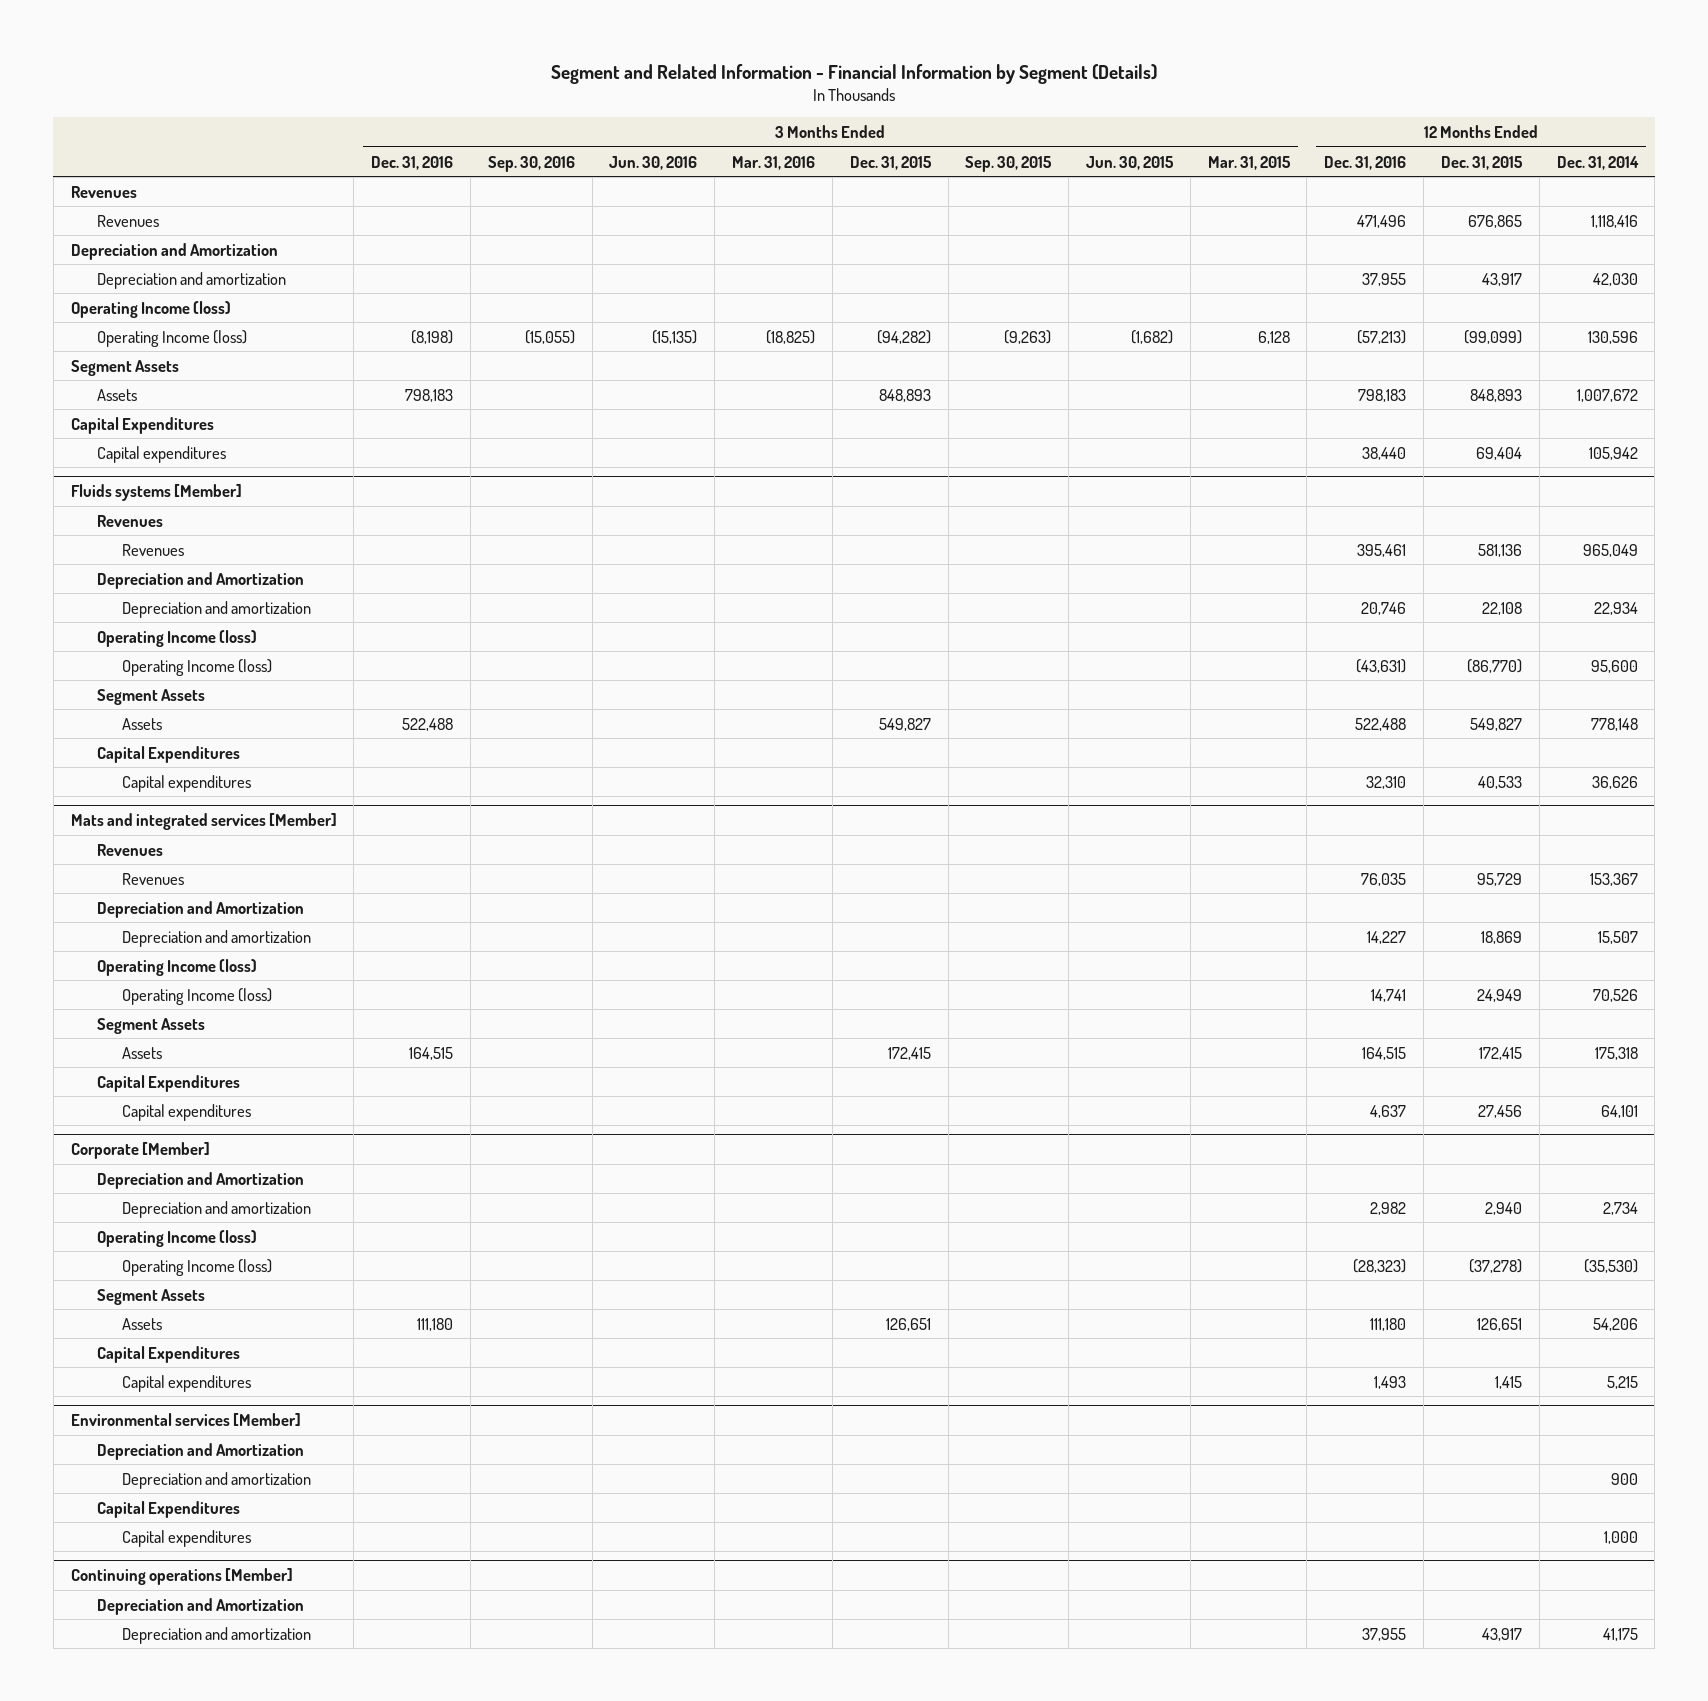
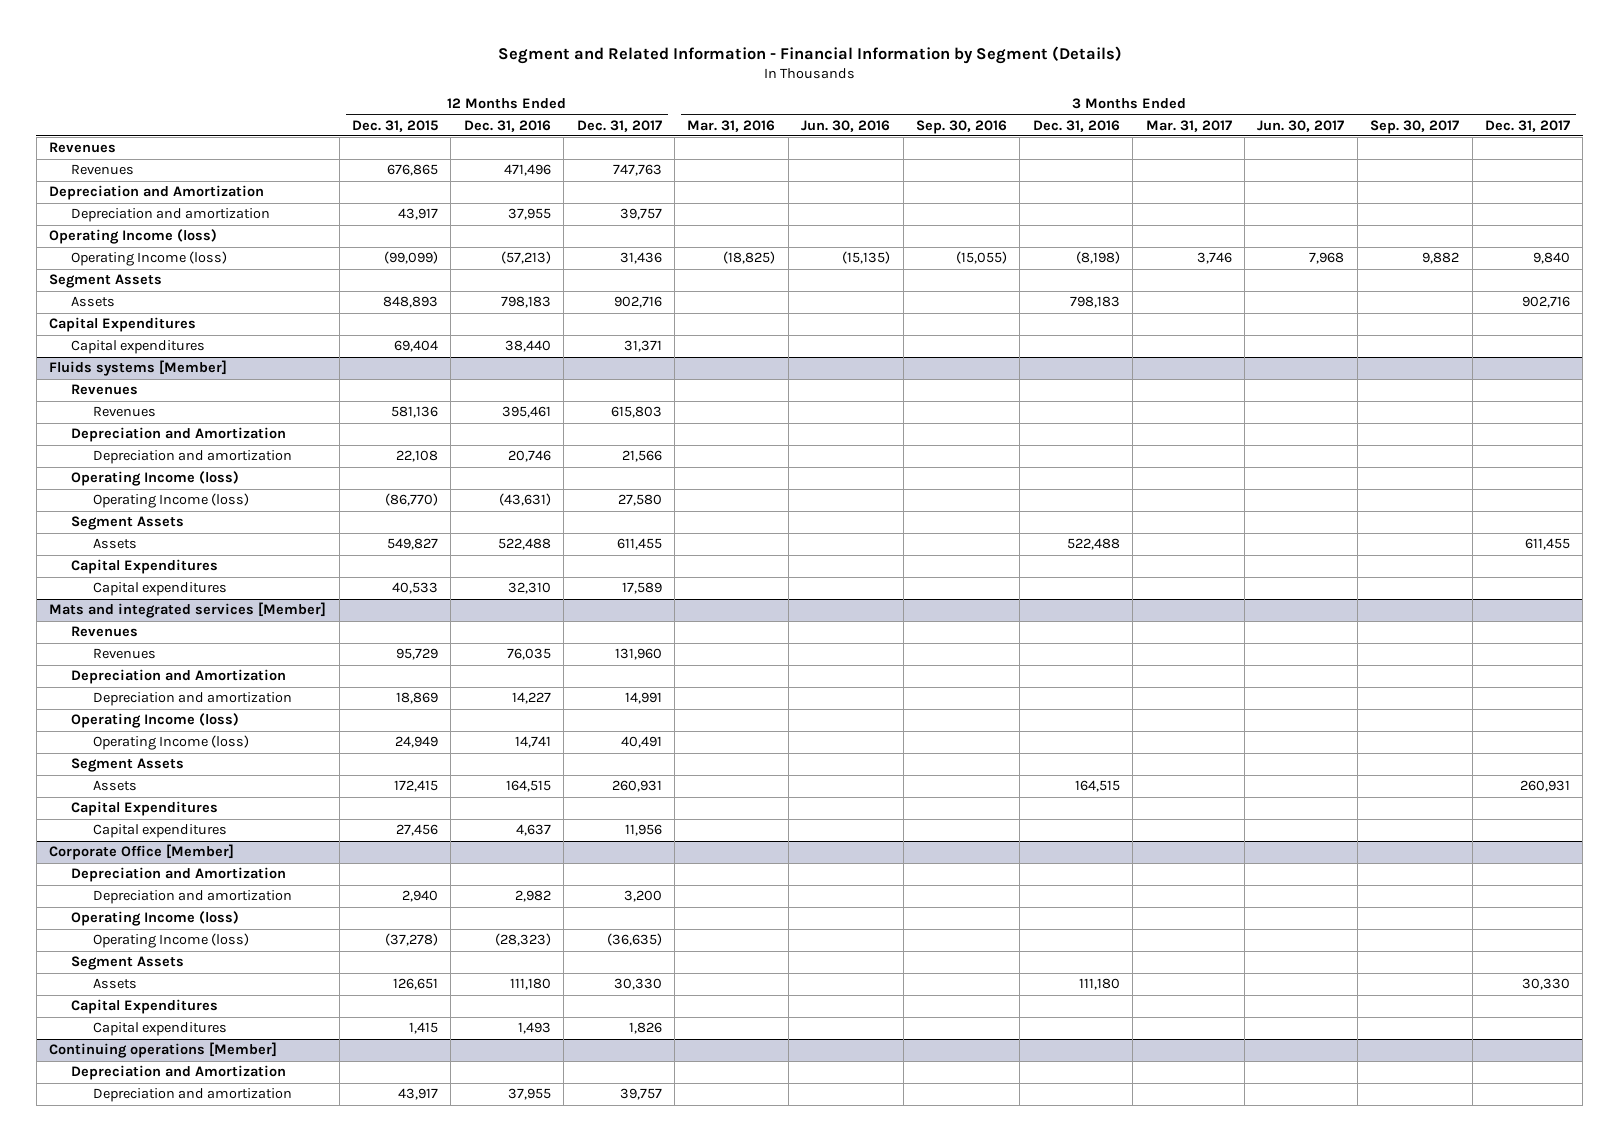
- | 3 Months Ended Dec. 31, 2016 | 3 Months Ended Sep. 30, 2016 | 3 Months Ended Jun. 30, 2016 | 3 Months Ended Mar. 31, 2016 | 3 Months Ended Dec. 31, 2015 | 3 Months Ended Sep. 30, 2015 | 3 Months Ended Jun. 30, 2015 | 3 Months Ended Mar. 31, 2015 | 12 Months Ended Dec. 31, 2016 | 12 Months Ended Dec. 31, 2015 | 12 Months Ended Dec. 31, 2014
+ | 12 Months Ended Dec. 31, 2015 | 12 Months Ended Dec. 31, 2016 | 12 Months Ended Dec. 31, 2017 | 3 Months Ended Mar. 31, 2016 | 3 Months Ended Jun. 30, 2016 | 3 Months Ended Sep. 30, 2016 | 3 Months Ended Dec. 31, 2016 | 3 Months Ended Mar. 31, 2017 | 3 Months Ended Jun. 30, 2017 | 3 Months Ended Sep. 30, 2017 | 3 Months Ended Dec. 31, 2017
- Corporate [Member]
+ Corporate Office [Member]
- Environmental services [Member]
- Depreciation and Amortization
- Depreciation and amortization | | | | | | | | | | | 900
- Capital Expenditures
- Capital expenditures | | | | | | | | | | | 1,000

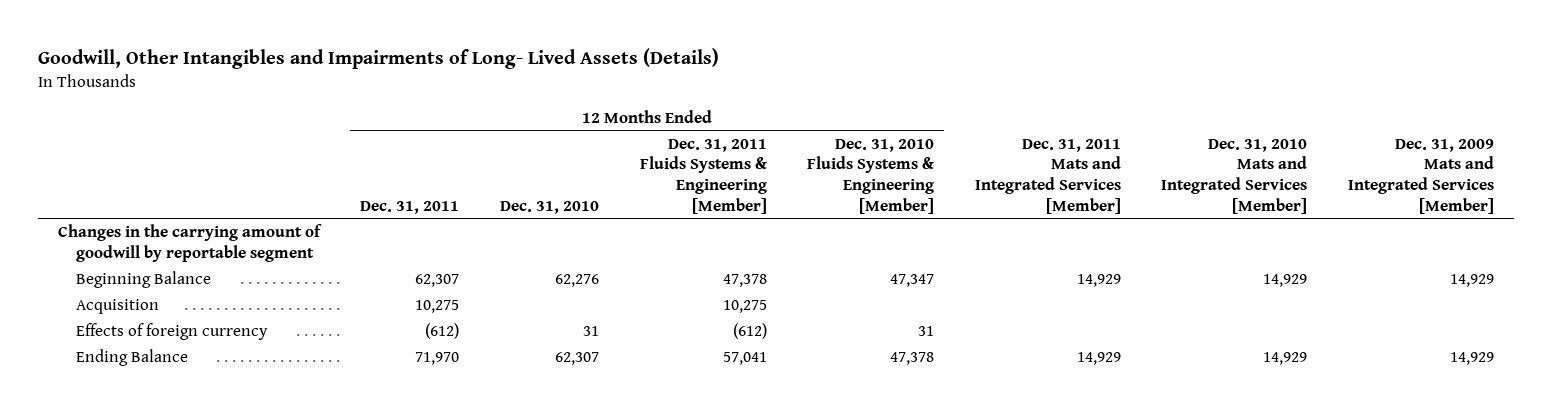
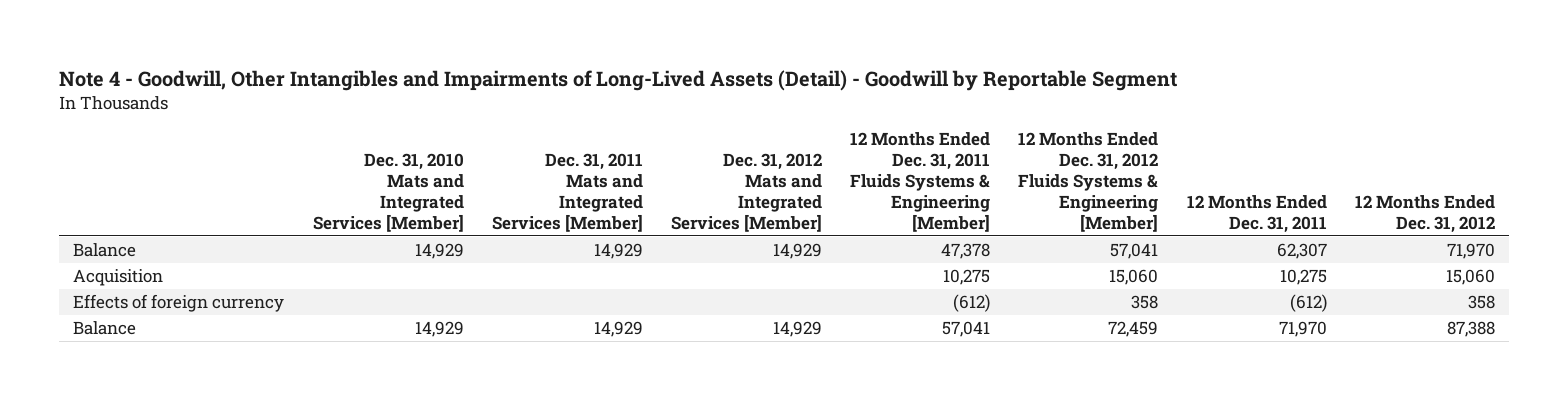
- Goodwill, Other Intangibles and Impairments of Long- Lived Assets (Details)
+ Note 4 - Goodwill, Other Intangibles and Impairments of Long-Lived Assets (Detail) - Goodwill by Reportable Segment
- | 12 Months Ended Dec. 31, 2011 | 12 Months Ended Dec. 31, 2010 | 12 Months Ended Dec. 31, 2011 Fluids Systems & Engineering [Member] | 12 Months Ended Dec. 31, 2010 Fluids Systems & Engineering [Member] | Dec. 31, 2011 Mats and Integrated Services [Member] | Dec. 31, 2010 Mats and Integrated Services [Member] | Dec. 31, 2009 Mats and Integrated Services [Member]
+ | Dec. 31, 2010 Mats and Integrated Services [Member] | Dec. 31, 2011 Mats and Integrated Services [Member] | Dec. 31, 2012 Mats and Integrated Services [Member] | 12 Months Ended Dec. 31, 2011 Fluids Systems & Engineering [Member] | 12 Months Ended Dec. 31, 2012 Fluids Systems & Engineering [Member] | 12 Months Ended Dec. 31, 2011 | 12 Months Ended Dec. 31, 2012
- Changes in the carrying amount of goodwill by reportable segment
- Beginning Balance | 62,307 | 62,276 | 47,378 | 47,347 | 14,929 | 14,929 | 14,929
+ Balance | 14,929 | 14,929 | 14,929 | 47,378 | 57,041 | 62,307 | 71,970
- Ending Balance | 71,970 | 62,307 | 57,041 | 47,378 | 14,929 | 14,929 | 14,929
+ Balance | 14,929 | 14,929 | 14,929 | 57,041 | 72,459 | 71,970 | 87,388

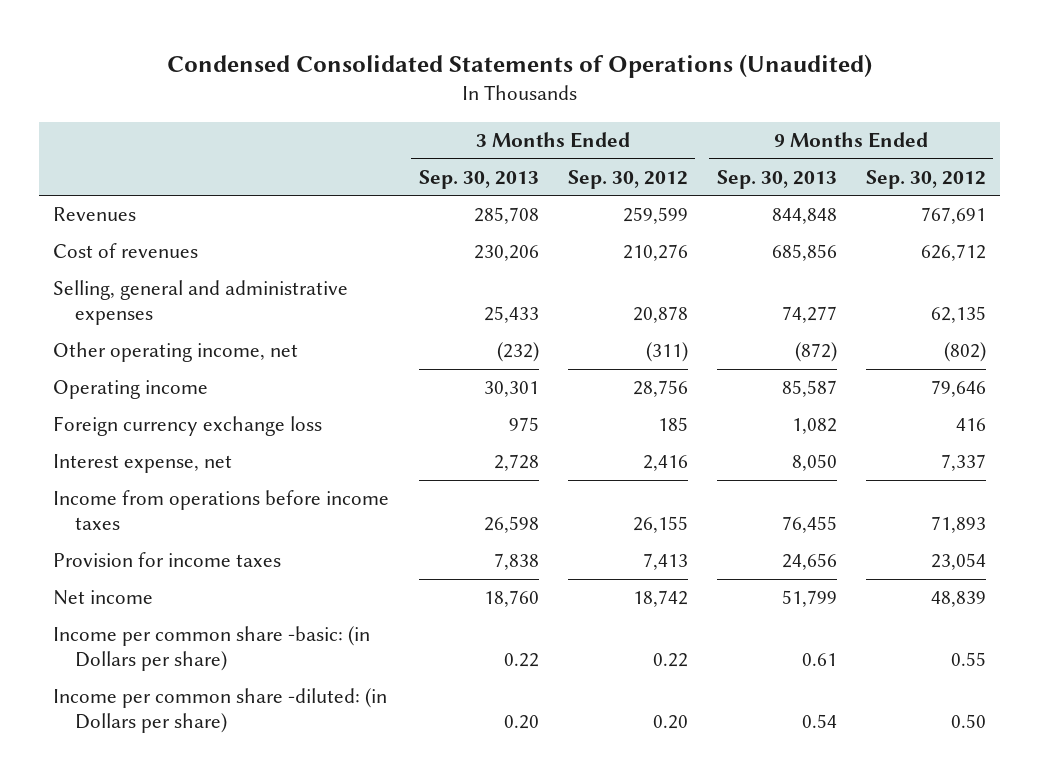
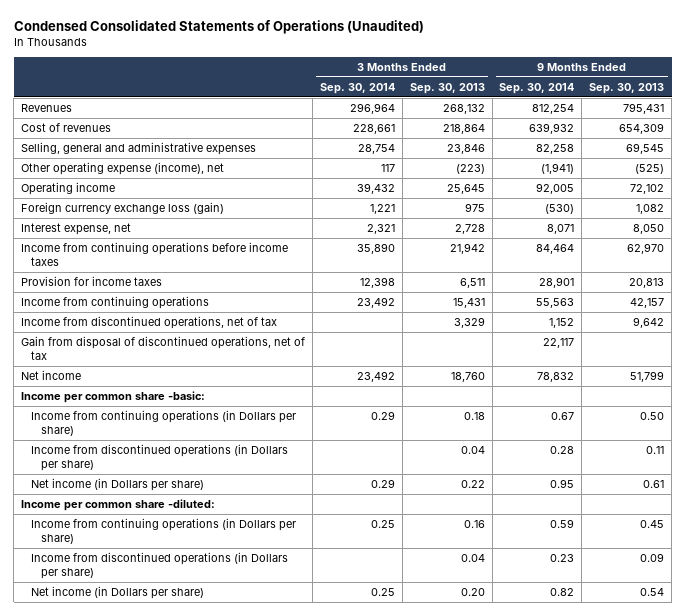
- | 3 Months Ended Sep. 30, 2013 | 3 Months Ended Sep. 30, 2012 | 9 Months Ended Sep. 30, 2013 | 9 Months Ended Sep. 30, 2012
+ | 3 Months Ended Sep. 30, 2014 | 3 Months Ended Sep. 30, 2013 | 9 Months Ended Sep. 30, 2014 | 9 Months Ended Sep. 30, 2013
- Revenues | 285,708 | 259,599 | 844,848 | 767,691
- Cost of revenues | 230,206 | 210,276 | 685,856 | 626,712
- Selling, general and administrative expenses | 25,433 | 20,878 | 74,277 | 62,135
- Other operating income, net | (232) | (311) | (872) | (802)
- Operating income | 30,301 | 28,756 | 85,587 | 79,646
- Foreign currency exchange loss | 975 | 185 | 1,082 | 416
+ Revenues | 296,964 | 268,132 | 812,254 | 795,431
+ Cost of revenues | 228,661 | 218,864 | 639,932 | 654,309
+ Selling, general and administrative expenses | 28,754 | 23,846 | 82,258 | 69,545
+ Other operating expense (income), net | 117 | (223) | (1,941) | (525)
+ Operating income | 39,432 | 25,645 | 92,005 | 72,102
+ Foreign currency exchange loss (gain) | 1,221 | 975 | (530) | 1,082
- Income from operations before income taxes | 26,598 | 26,155 | 76,455 | 71,893
- Provision for income taxes | 7,838 | 7,413 | 24,656 | 23,054
+ Income from continuing operations before income taxes | 35,890 | 21,942 | 84,464 | 62,970
+ Provision for income taxes | 12,398 | 6,511 | 28,901 | 20,813
+ Income from continuing operations | 23,492 | 15,431 | 55,563 | 42,157
+ Income from discontinued operations, net of tax | | 3,329 | 1,152 | 9,642
+ Gain from disposal of discontinued operations, net of tax | | | 22,117 |
- Income per common share -basic: (in Dollars per share) | 0.22 | 0.22 | 0.61 | 0.55
- Income per common share -diluted: (in Dollars per share) | 0.20 | 0.20 | 0.54 | 0.50
+ Income per common share -basic:
+ Income from continuing operations (in Dollars per share) | 0.29 | 0.18 | 0.67 | 0.50
+ Income from discontinued operations (in Dollars per share) | | 0.04 | 0.28 | 0.11
+ Net income (in Dollars per share) | 0.29 | 0.22 | 0.95 | 0.61
+ Income per common share -diluted:
+ Income from continuing operations (in Dollars per share) | 0.25 | 0.16 | 0.59 | 0.45
+ Income from discontinued operations (in Dollars per share) | | 0.04 | 0.23 | 0.09
+ Net income (in Dollars per share) | 0.25 | 0.20 | 0.82 | 0.54

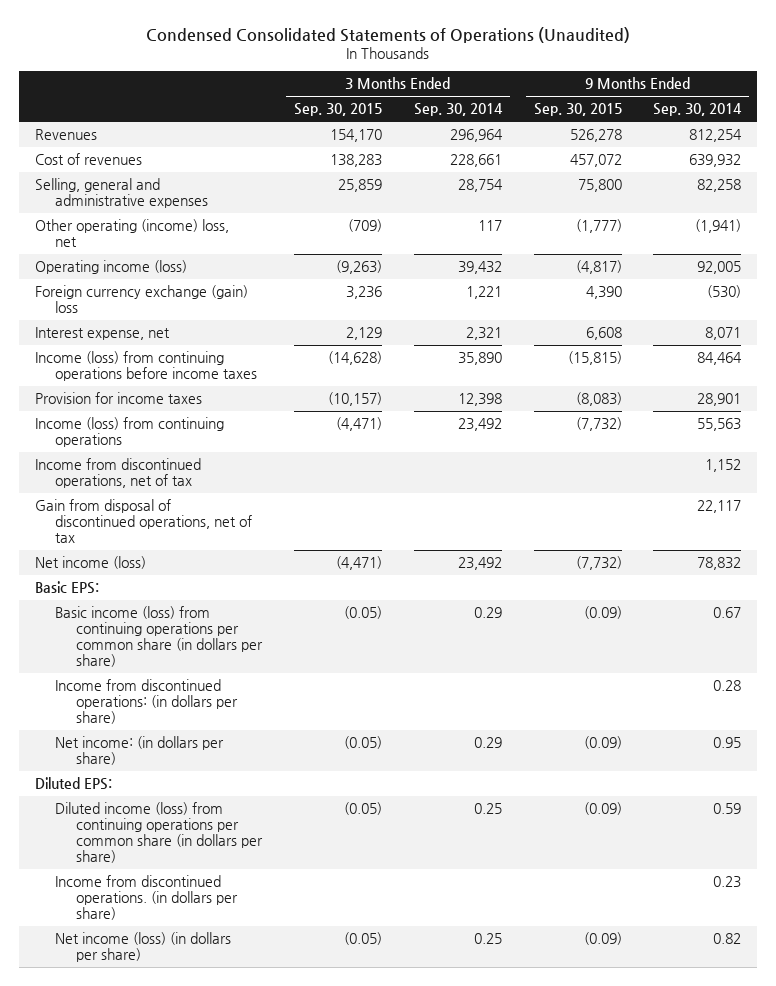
- | 3 Months Ended Sep. 30, 2014 | 3 Months Ended Sep. 30, 2013 | 9 Months Ended Sep. 30, 2014 | 9 Months Ended Sep. 30, 2013
+ | 3 Months Ended Sep. 30, 2015 | 3 Months Ended Sep. 30, 2014 | 9 Months Ended Sep. 30, 2015 | 9 Months Ended Sep. 30, 2014
- Other operating expense (income), net | 117 | (223) | (1,941) | (525)
- Operating income | 39,432 | 25,645 | 92,005 | 72,102
- Foreign currency exchange loss (gain) | 1,221 | 975 | (530) | 1,082
+ Other operating (income) loss, net | (709) | 117 | (1,777) | (1,941)
+ Operating income (loss) | (9,263) | 39,432 | (4,817) | 92,005
+ Foreign currency exchange (gain) loss | 3,236 | 1,221 | 4,390 | (530)
- Income from continuing operations before income taxes | 35,890 | 21,942 | 84,464 | 62,970
+ Income (loss) from continuing operations before income taxes | (14,628) | 35,890 | (15,815) | 84,464
- Income from continuing operations | 23,492 | 15,431 | 55,563 | 42,157
+ Income (loss) from continuing operations | (4,471) | 23,492 | (7,732) | 55,563
- Net income | 23,492 | 18,760 | 78,832 | 51,799
- Income per common share -basic:
- Income from continuing operations (in Dollars per share) | 0.29 | 0.18 | 0.67 | 0.50
- Income from discontinued operations (in Dollars per share) | | 0.04 | 0.28 | 0.11
- Net income (in Dollars per share) | 0.29 | 0.22 | 0.95 | 0.61
- Income per common share -diluted:
- Income from continuing operations (in Dollars per share) | 0.25 | 0.16 | 0.59 | 0.45
- Income from discontinued operations (in Dollars per share) | | 0.04 | 0.23 | 0.09
- Net income (in Dollars per share) | 0.25 | 0.20 | 0.82 | 0.54
+ Net income (loss) | (4,471) | 23,492 | (7,732) | 78,832
+ Basic EPS:
+ Basic income (loss) from continuing operations per common share (in dollars per share) | (0.05) | 0.29 | (0.09) | 0.67
+ Income from discontinued operations: (in dollars per share) | | | | 0.28
+ Net income: (in dollars per share) | (0.05) | 0.29 | (0.09) | 0.95
+ Diluted EPS:
+ Diluted income (loss) from continuing operations per common share (in dollars per share) | (0.05) | 0.25 | (0.09) | 0.59
+ Income from discontinued operations. (in dollars per share) | | | | 0.23
+ Net income (loss) (in dollars per share) | (0.05) | 0.25 | (0.09) | 0.82

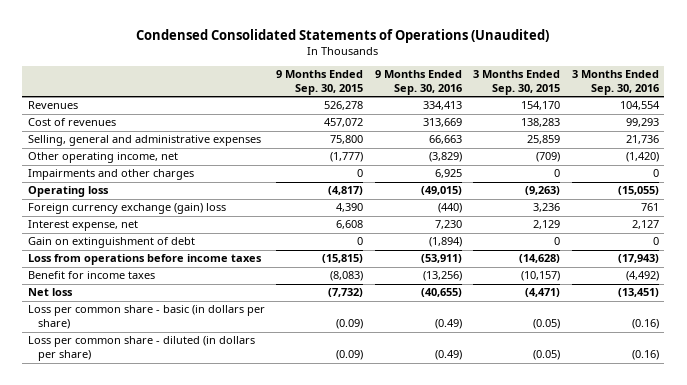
- | 3 Months Ended Sep. 30, 2015 | 3 Months Ended Sep. 30, 2014 | 9 Months Ended Sep. 30, 2015 | 9 Months Ended Sep. 30, 2014
+ | 9 Months Ended Sep. 30, 2015 | 9 Months Ended Sep. 30, 2016 | 3 Months Ended Sep. 30, 2015 | 3 Months Ended Sep. 30, 2016
- Other operating (income) loss, net | (709) | 117 | (1,777) | (1,941)
- Operating income (loss) | (9,263) | 39,432 | (4,817) | 92,005
+ Other operating income, net | (1,777) | (3,829) | (709) | (1,420)
+ Impairments and other charges | 0 | 6,925 | 0 | 0
+ Operating loss | (4,817) | (49,015) | (9,263) | (15,055)
- Income (loss) from continuing operations before income taxes | (14,628) | 35,890 | (15,815) | 84,464
- Provision for income taxes | (10,157) | 12,398 | (8,083) | 28,901
- Income (loss) from continuing operations | (4,471) | 23,492 | (7,732) | 55,563
- Income from discontinued operations, net of tax | | | | 1,152
- Gain from disposal of discontinued operations, net of tax | | | | 22,117
- Net income (loss) | (4,471) | 23,492 | (7,732) | 78,832
- Basic EPS:
- Basic income (loss) from continuing operations per common share (in dollars per share) | (0.05) | 0.29 | (0.09) | 0.67
- Income from discontinued operations: (in dollars per share) | | | | 0.28
- Net income: (in dollars per share) | (0.05) | 0.29 | (0.09) | 0.95
- Diluted EPS:
- Diluted income (loss) from continuing operations per common share (in dollars per share) | (0.05) | 0.25 | (0.09) | 0.59
- Income from discontinued operations. (in dollars per share) | | | | 0.23
- Net income (loss) (in dollars per share) | (0.05) | 0.25 | (0.09) | 0.82
+ Gain on extinguishment of debt | 0 | (1,894) | 0 | 0
+ Loss from operations before income taxes | (15,815) | (53,911) | (14,628) | (17,943)
+ Benefit for income taxes | (8,083) | (13,256) | (10,157) | (4,492)
+ Net loss | (7,732) | (40,655) | (4,471) | (13,451)
+ Loss per common share - basic (in dollars per share) | (0.09) | (0.49) | (0.05) | (0.16)
+ Loss per common share - diluted (in dollars per share) | (0.09) | (0.49) | (0.05) | (0.16)

